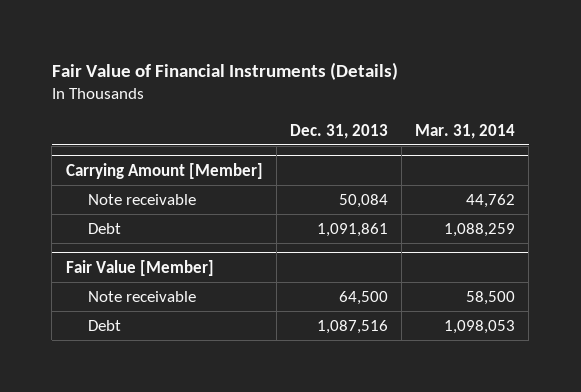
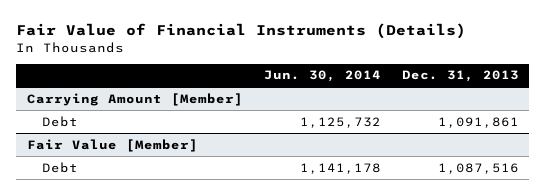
- | Dec. 31, 2013 | Mar. 31, 2014
+ | Jun. 30, 2014 | Dec. 31, 2013
@ Carrying Amount [Member]
- Note receivable | 50,084 | 44,762
@ Fair Value [Member]
- Note receivable | 64,500 | 58,500

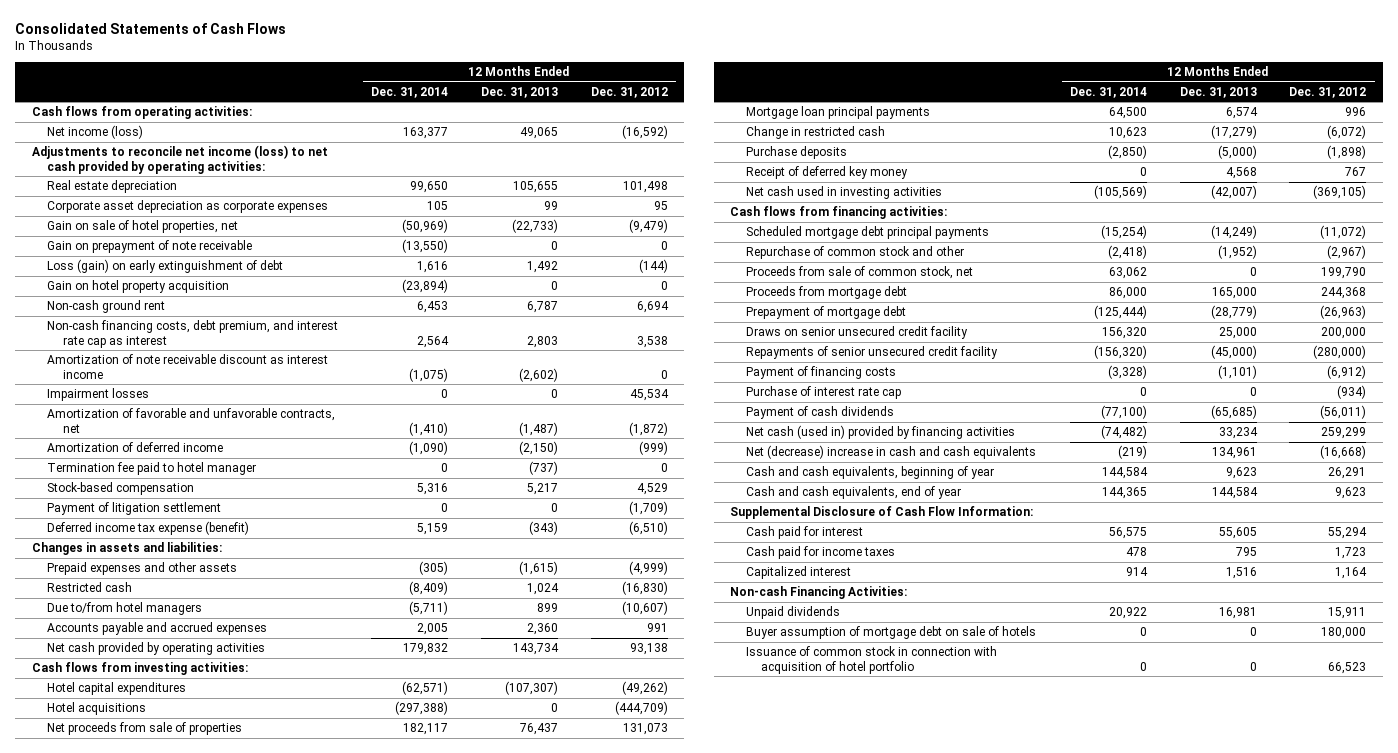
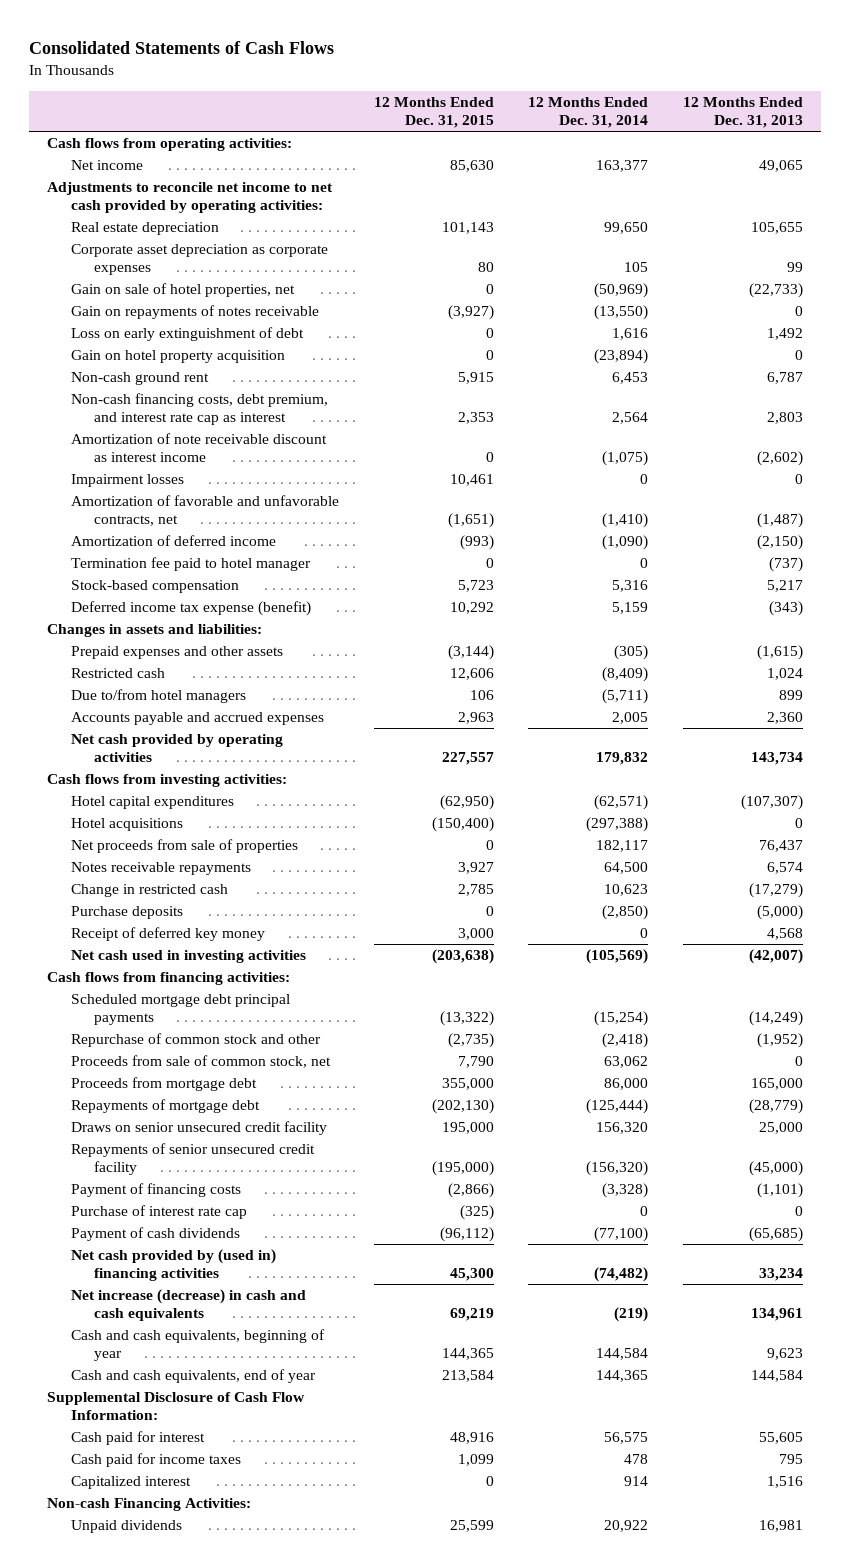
- | 12 Months Ended Dec. 31, 2014 | 12 Months Ended Dec. 31, 2013 | 12 Months Ended Dec. 31, 2012
+ | 12 Months Ended Dec. 31, 2015 | 12 Months Ended Dec. 31, 2014 | 12 Months Ended Dec. 31, 2013
- Net income (loss) | 163,377 | 49,065 | (16,592)
- Adjustments to reconcile net income (loss) to net cash provided by operating activities:
+ Net income | 85,630 | 163,377 | 49,065
+ Adjustments to reconcile net income to net cash provided by operating activities:
- Gain on prepayment of note receivable | (13,550) | 0 | 0
- Loss (gain) on early extinguishment of debt | 1,616 | 1,492 | (144)
+ Gain on repayments of notes receivable | (3,927) | (13,550) | 0
+ Loss on early extinguishment of debt | 0 | 1,616 | 1,492
- Payment of litigation settlement | 0 | 0 | (1,709)
- Mortgage loan principal payments | 64,500 | 6,574 | 996
+ Notes receivable repayments | 3,927 | 64,500 | 6,574
- Prepayment of mortgage debt | (125,444) | (28,779) | (26,963)
+ Repayments of mortgage debt | (202,130) | (125,444) | (28,779)
- Net cash (used in) provided by financing activities | (74,482) | 33,234 | 259,299
- Net (decrease) increase in cash and cash equivalents | (219) | 134,961 | (16,668)
+ Net cash provided by (used in) financing activities | 45,300 | (74,482) | 33,234
+ Net increase (decrease) in cash and cash equivalents | 69,219 | (219) | 134,961
- Buyer assumption of mortgage debt on sale of hotels | 0 | 0 | 180,000
- Issuance of common stock in connection with acquisition of hotel portfolio | 0 | 0 | 66,523

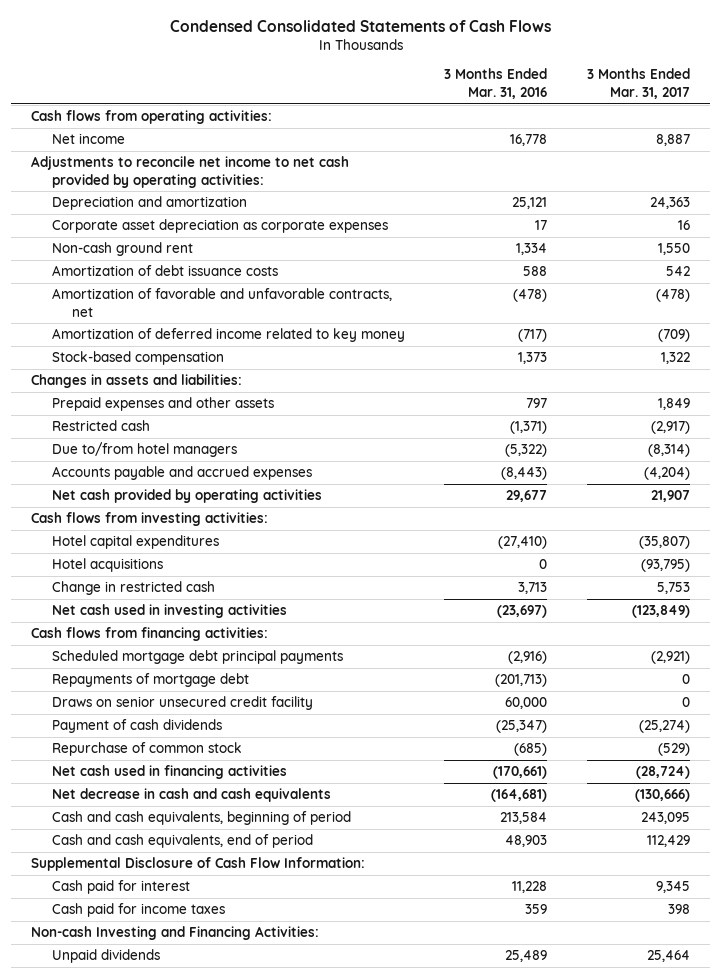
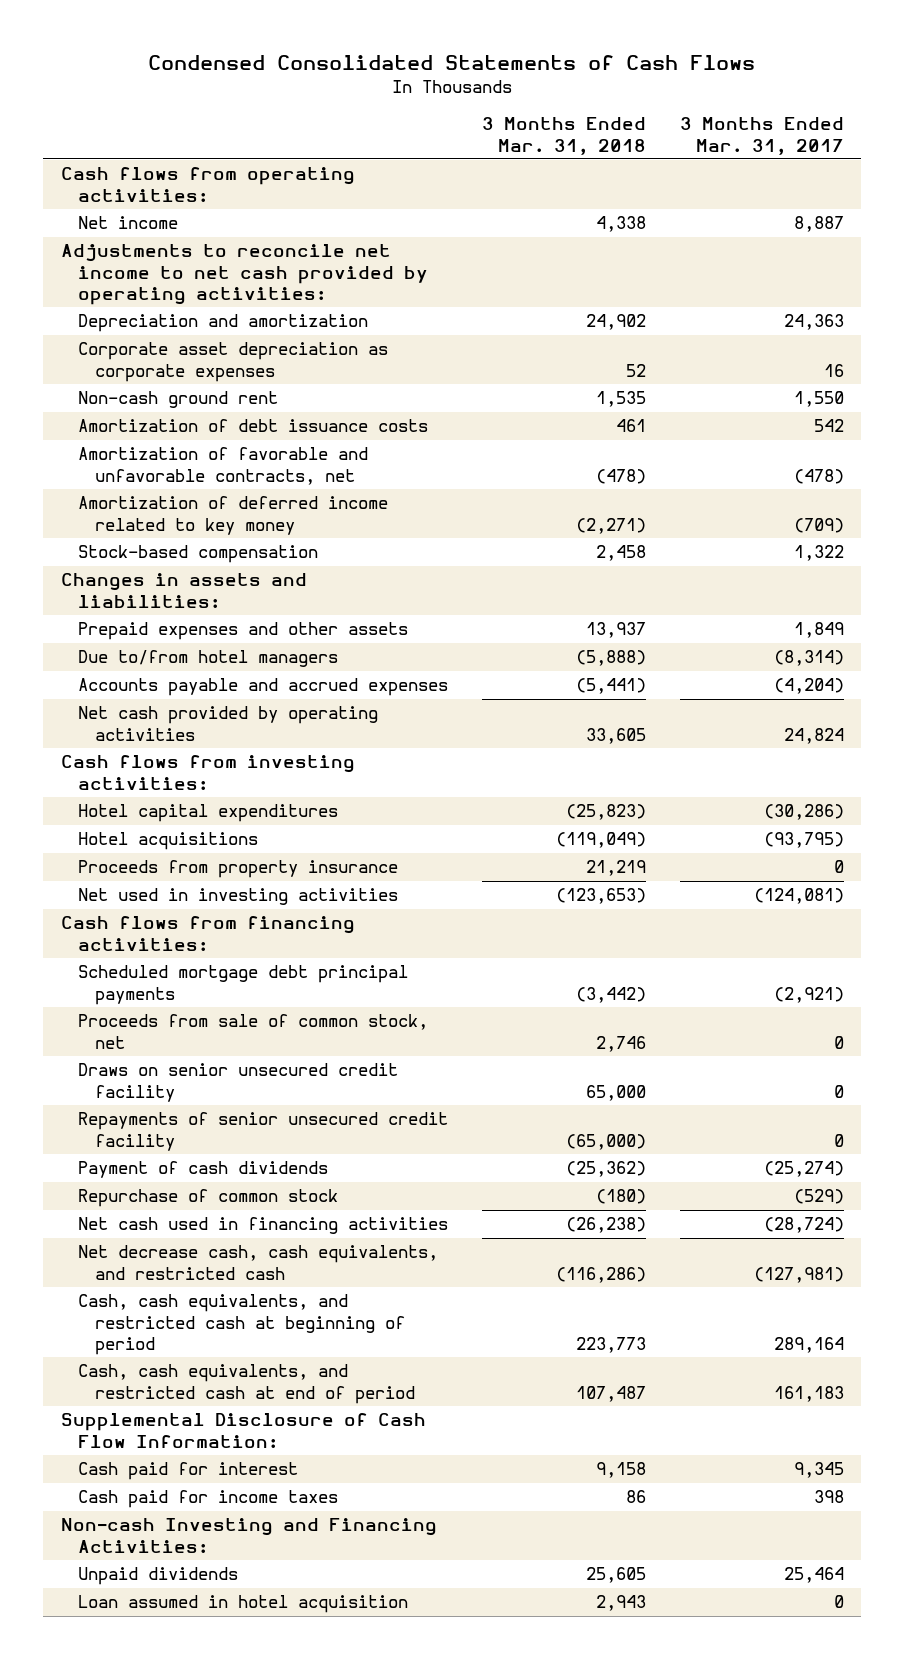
- | 3 Months Ended Mar. 31, 2016 | 3 Months Ended Mar. 31, 2017
+ | 3 Months Ended Mar. 31, 2018 | 3 Months Ended Mar. 31, 2017
- Restricted cash | (1,371) | (2,917)
- Net cash provided by operating activities | 29,677 | 21,907
+ Net cash provided by operating activities | 33,605 | 24,824
- Hotel capital expenditures | (27,410) | (35,807)
+ Hotel capital expenditures | (25,823) | (30,286)
- Change in restricted cash | 3,713 | 5,753
- Net cash used in investing activities | (23,697) | (123,849)
+ Proceeds from property insurance | 21,219 | 0
+ Net used in investing activities | (123,653) | (124,081)
- Repayments of mortgage debt | (201,713) | 0
+ Proceeds from sale of common stock, net | 2,746 | 0
+ Repayments of senior unsecured credit facility | (65,000) | 0
- Net decrease in cash and cash equivalents | (164,681) | (130,666)
- Cash and cash equivalents, beginning of period | 213,584 | 243,095
- Cash and cash equivalents, end of period | 48,903 | 112,429
+ Net decrease cash, cash equivalents, and restricted cash | (116,286) | (127,981)
+ Cash, cash equivalents, and restricted cash at beginning of period | 223,773 | 289,164
+ Cash, cash equivalents, and restricted cash at end of period | 107,487 | 161,183
+ Loan assumed in hotel acquisition | 2,943 | 0

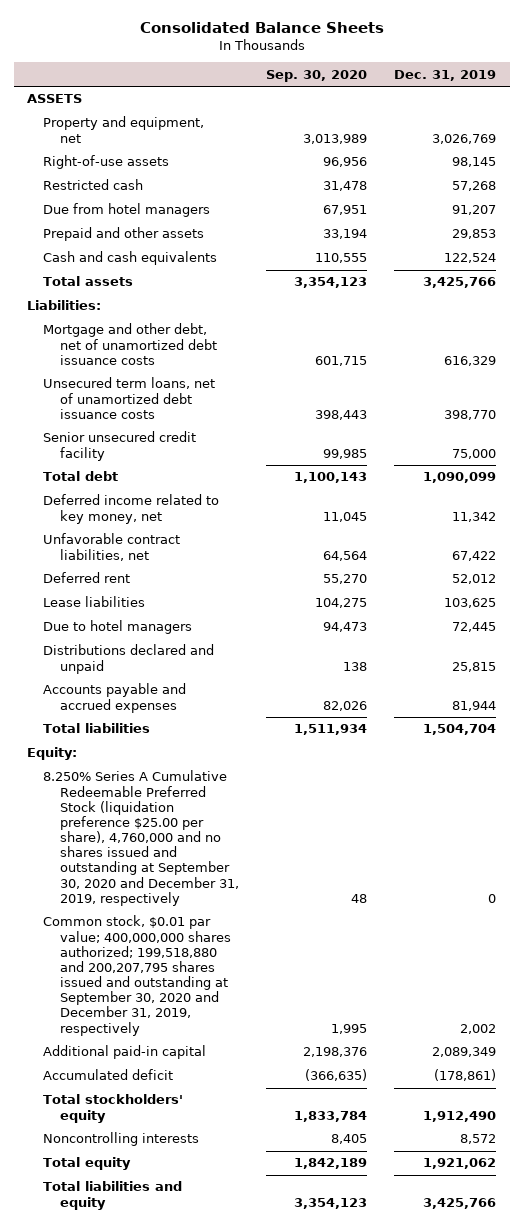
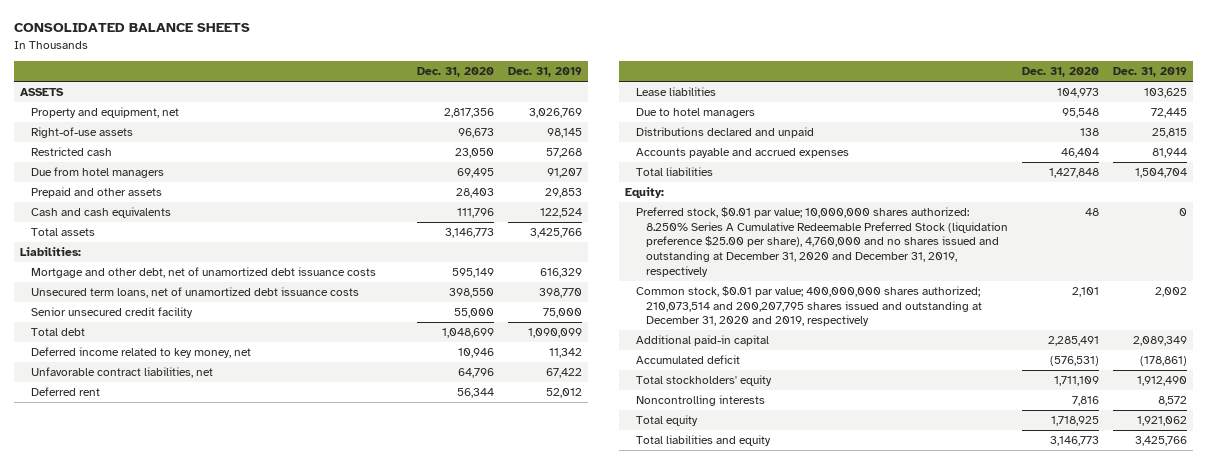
- Consolidated Balance Sheets
+ CONSOLIDATED BALANCE SHEETS
- | Sep. 30, 2020 | Dec. 31, 2019
+ | Dec. 31, 2020 | Dec. 31, 2019
- 8.250% Series A Cumulative Redeemable Preferred Stock (liquidation preference $25.00 per share), 4,760,000 and no shares issued and outstanding at September 30, 2020 and December 31, 2019, respectively | 48 | 0
- Common stock, $0.01 par value; 400,000,000 shares authorized; 199,518,880 and 200,207,795 shares issued and outstanding at September 30, 2020 and December 31, 2019, respectively | 1,995 | 2,002
+ Preferred stock, $0.01 par value; 10,000,000 shares authorized: 8.250% Series A Cumulative Redeemable Preferred Stock (liquidation preference $25.00 per share), 4,760,000 and no shares issued and outstanding at December 31, 2020 and December 31, 2019, respectively | 48 | 0
+ Common stock, $0.01 par value; 400,000,000 shares authorized; 210,073,514 and 200,207,795 shares issued and outstanding at December 31, 2020 and 2019, respectively | 2,101 | 2,002

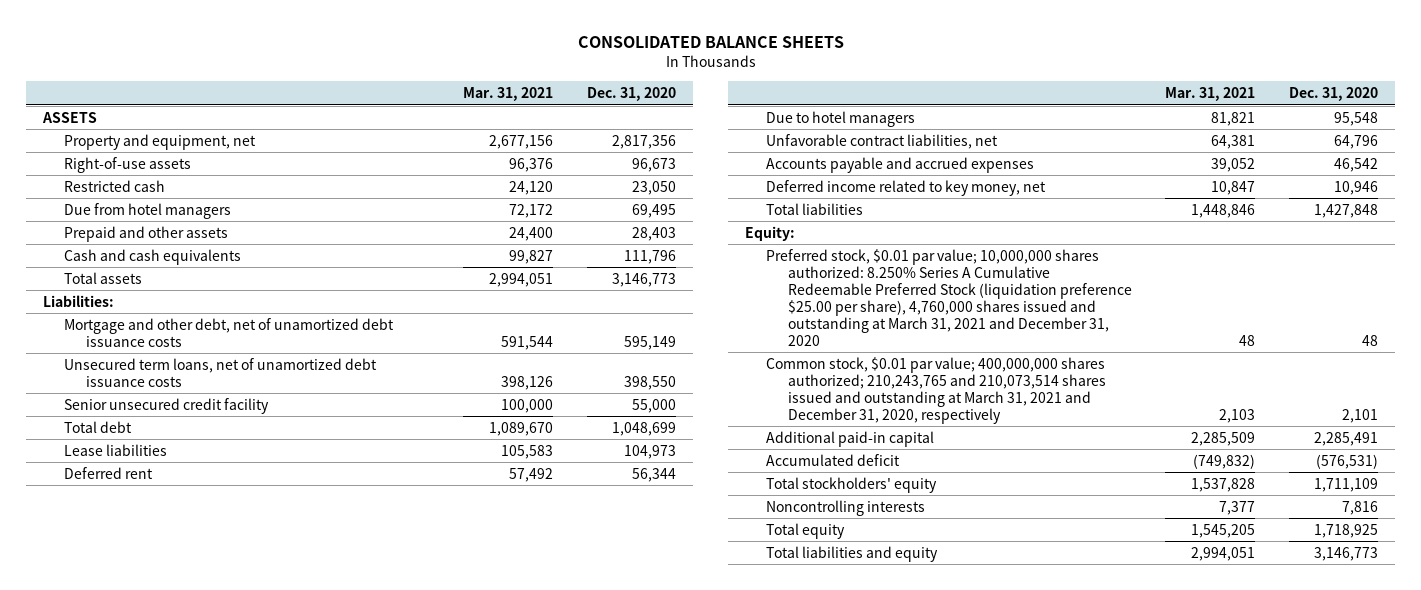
- | Dec. 31, 2020 | Dec. 31, 2019
+ | Mar. 31, 2021 | Dec. 31, 2020
moved down: Deferred rent | 57,492 | 56,344
- Distributions declared and unpaid | 138 | 25,815
- Accounts payable and accrued expenses | 46,404 | 81,944
moved down: Unfavorable contract liabilities, net | 64,381 | 64,796
+ Accounts payable and accrued expenses | 39,052 | 46,542
moved down: Deferred income related to key money, net | 10,847 | 10,946
- Preferred stock, $0.01 par value; 10,000,000 shares authorized: 8.250% Series A Cumulative Redeemable Preferred Stock (liquidation preference $25.00 per share), 4,760,000 and no shares issued and outstanding at December 31, 2020 and December 31, 2019, respectively | 48 | 0
- Common stock, $0.01 par value; 400,000,000 shares authorized; 210,073,514 and 200,207,795 shares issued and outstanding at December 31, 2020 and 2019, respectively | 2,101 | 2,002
+ Preferred stock, $0.01 par value; 10,000,000 shares authorized: 8.250% Series A Cumulative Redeemable Preferred Stock (liquidation preference $25.00 per share), 4,760,000 shares issued and outstanding at March 31, 2021 and December 31, 2020 | 48 | 48
+ Common stock, $0.01 par value; 400,000,000 shares authorized; 210,243,765 and 210,073,514 shares issued and outstanding at March 31, 2021 and December 31, 2020, respectively | 2,103 | 2,101

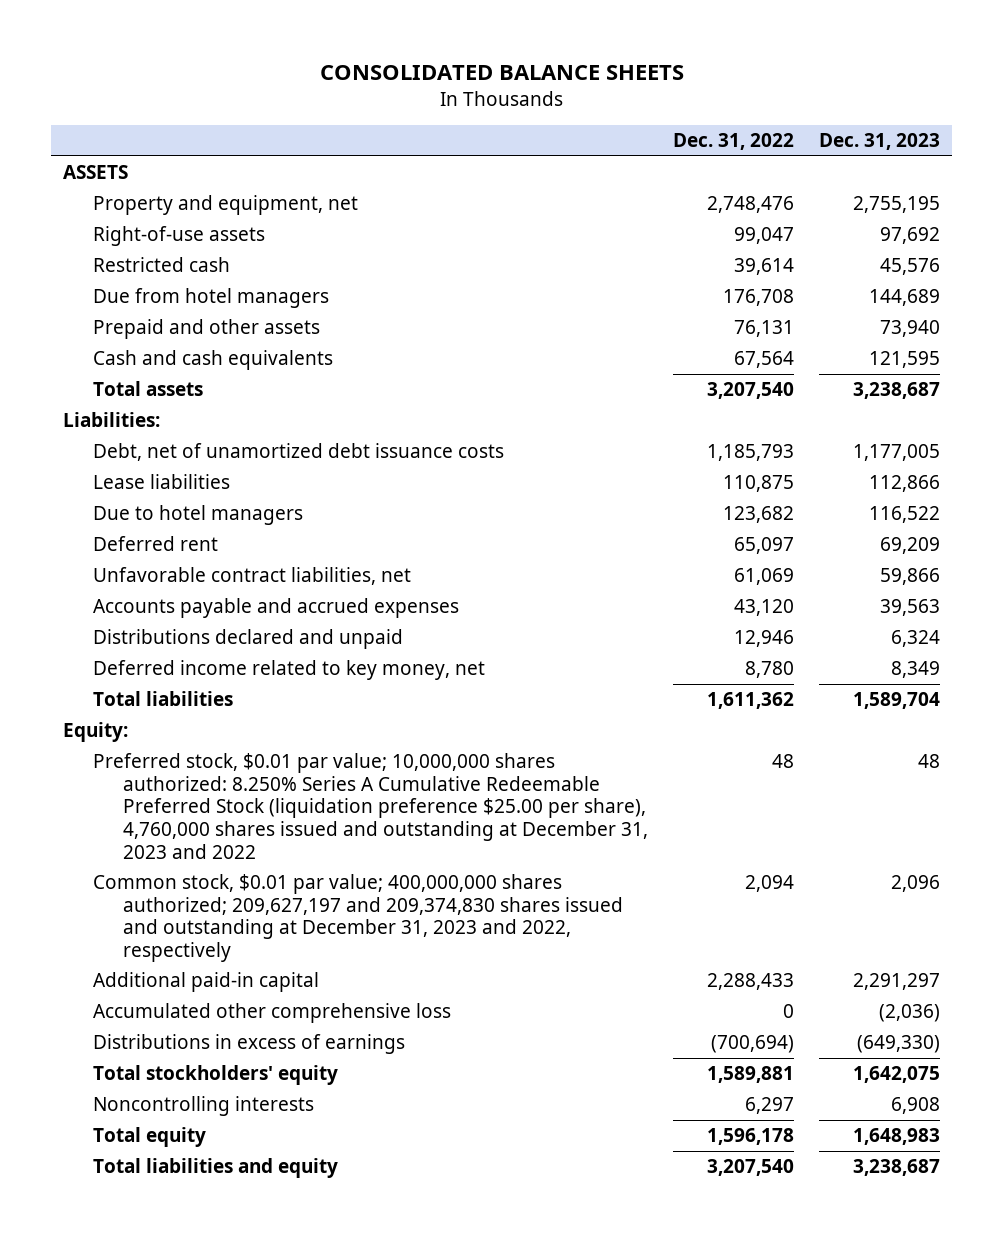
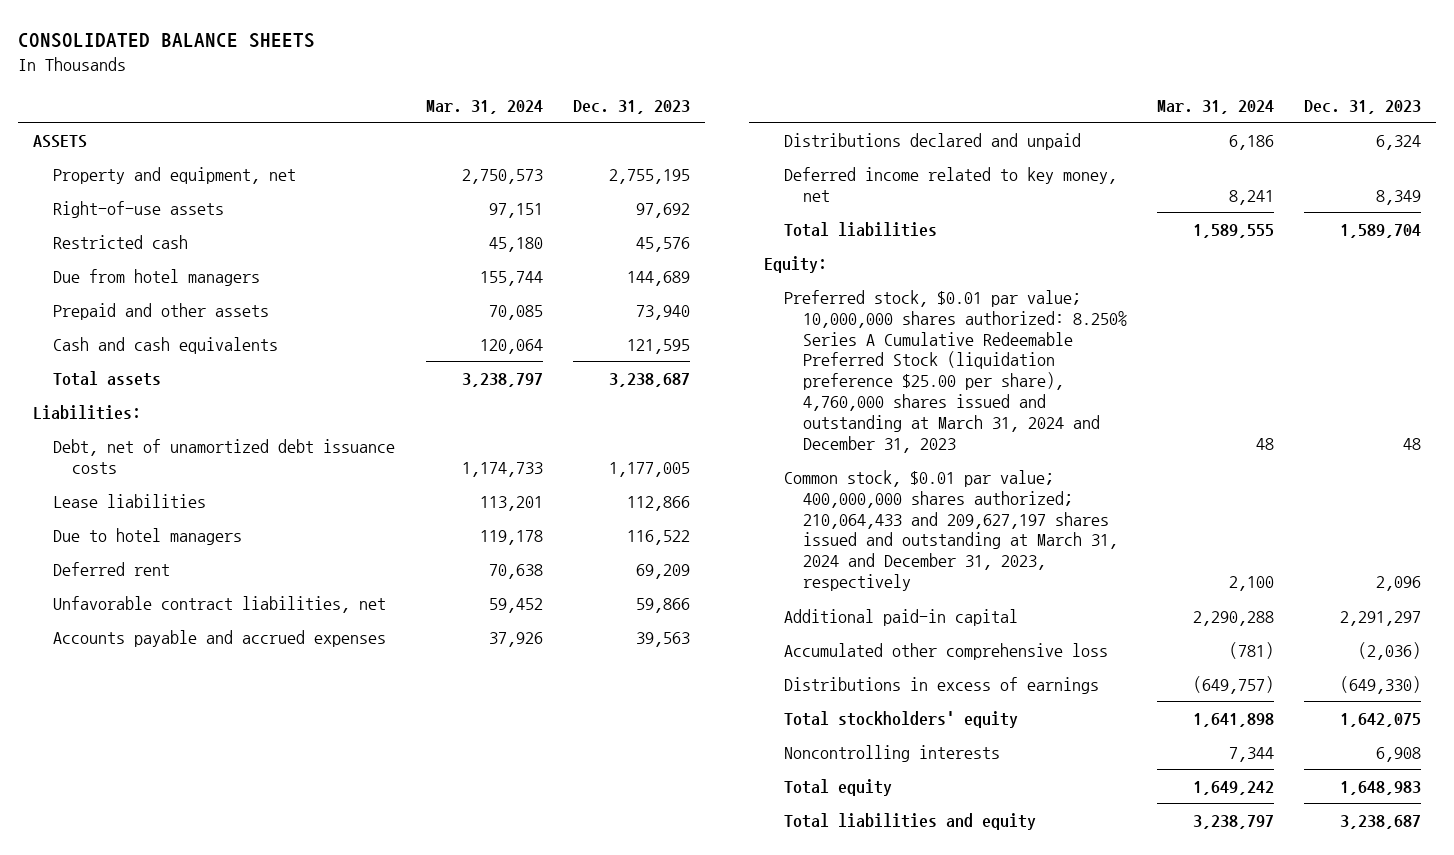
- | Dec. 31, 2022 | Dec. 31, 2023
+ | Mar. 31, 2024 | Dec. 31, 2023
- Preferred stock, $0.01 par value; 10,000,000 shares authorized: 8.250% Series A Cumulative Redeemable Preferred Stock (liquidation preference $25.00 per share), 4,760,000 shares issued and outstanding at December 31, 2023 and 2022 | 48 | 48
- Common stock, $0.01 par value; 400,000,000 shares authorized; 209,627,197 and 209,374,830 shares issued and outstanding at December 31, 2023 and 2022, respectively | 2,094 | 2,096
+ Preferred stock, $0.01 par value; 10,000,000 shares authorized: 8.250% Series A Cumulative Redeemable Preferred Stock (liquidation preference $25.00 per share), 4,760,000 shares issued and outstanding at March 31, 2024 and December 31, 2023 | 48 | 48
+ Common stock, $0.01 par value; 400,000,000 shares authorized; 210,064,433 and 209,627,197 shares issued and outstanding at March 31, 2024 and December 31, 2023, respectively | 2,100 | 2,096

